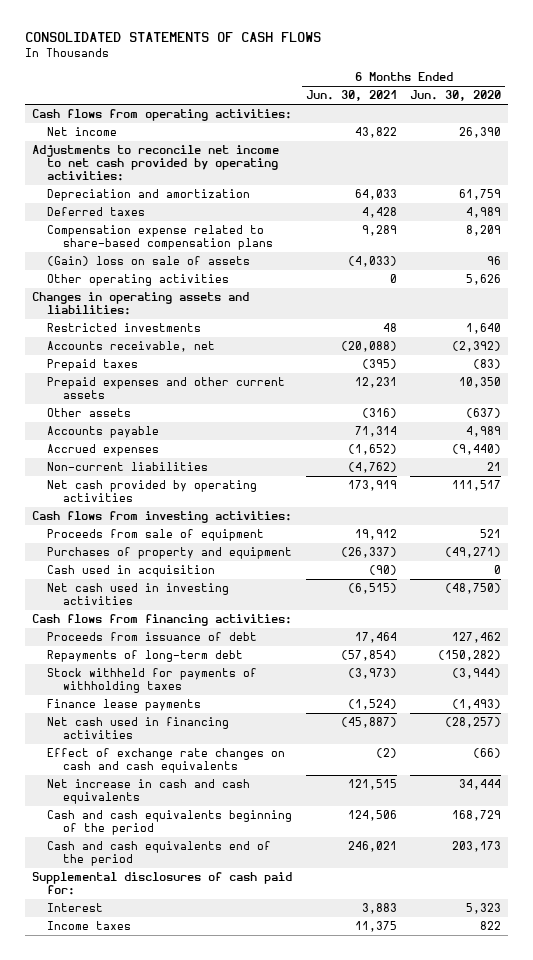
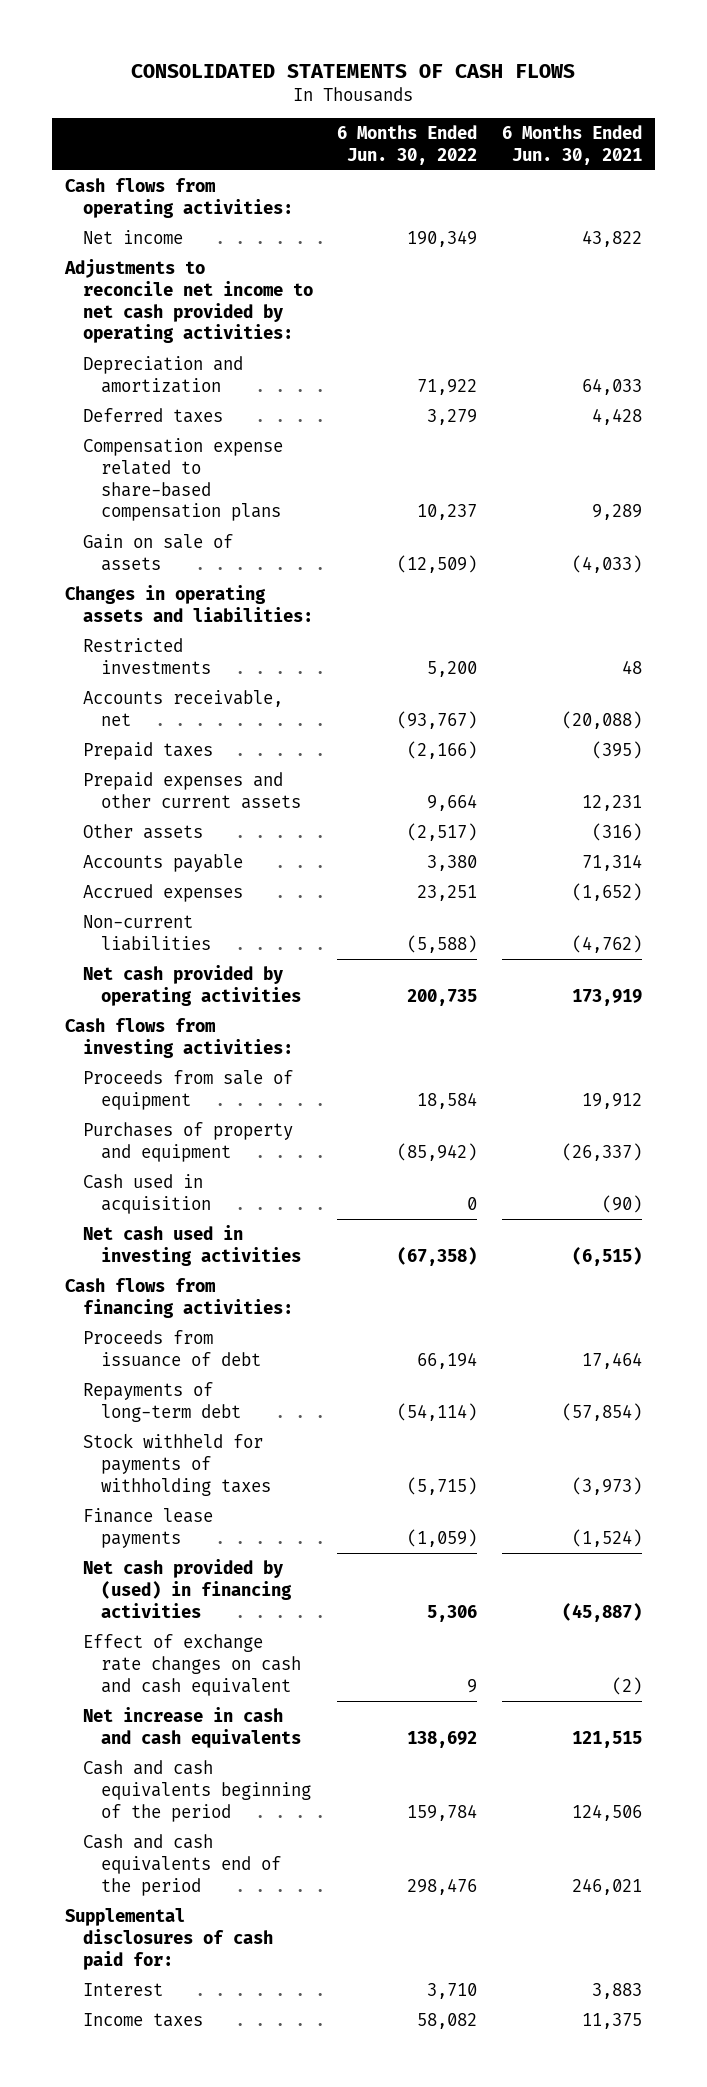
- | 6 Months Ended Jun. 30, 2021 | 6 Months Ended Jun. 30, 2020
+ | 6 Months Ended Jun. 30, 2022 | 6 Months Ended Jun. 30, 2021
- (Gain) loss on sale of assets | (4,033) | 96
- Other operating activities | 0 | 5,626
+ Gain on sale of assets | (12,509) | (4,033)
- Net cash used in financing activities | (45,887) | (28,257)
- Effect of exchange rate changes on cash and cash equivalents | (2) | (66)
+ Net cash provided by (used) in financing activities | 5,306 | (45,887)
+ Effect of exchange rate changes on cash and cash equivalent | 9 | (2)

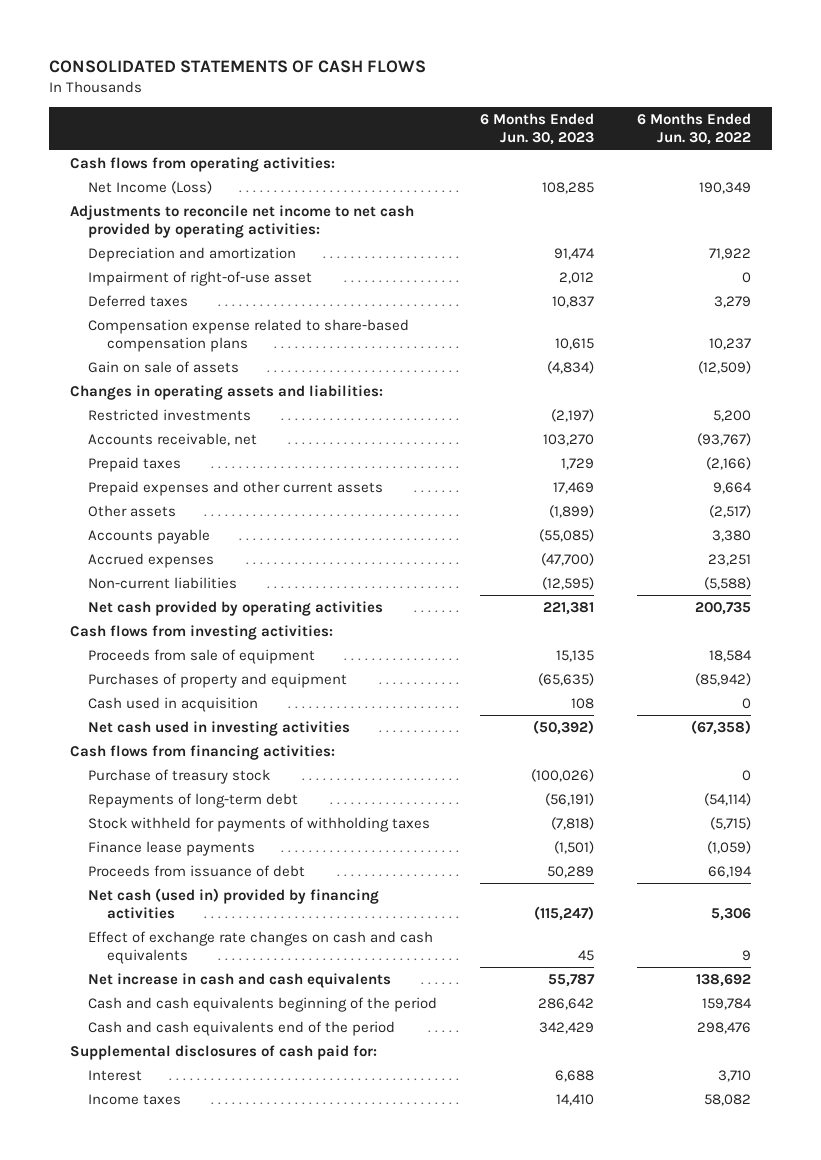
- | 6 Months Ended Jun. 30, 2022 | 6 Months Ended Jun. 30, 2021
+ | 6 Months Ended Jun. 30, 2023 | 6 Months Ended Jun. 30, 2022
- Net income | 190,349 | 43,822
+ Net Income (Loss) | 108,285 | 190,349
+ Impairment of right-of-use asset | 2,012 | 0
+ Purchase of treasury stock | (100,026) | 0
- Net cash provided by (used) in financing activities | 5,306 | (45,887)
- Effect of exchange rate changes on cash and cash equivalent | 9 | (2)
moved down: Proceeds from issuance of debt | 50,289 | 66,194
+ Net cash (used in) provided by financing activities | (115,247) | 5,306
+ Effect of exchange rate changes on cash and cash equivalents | 45 | 9

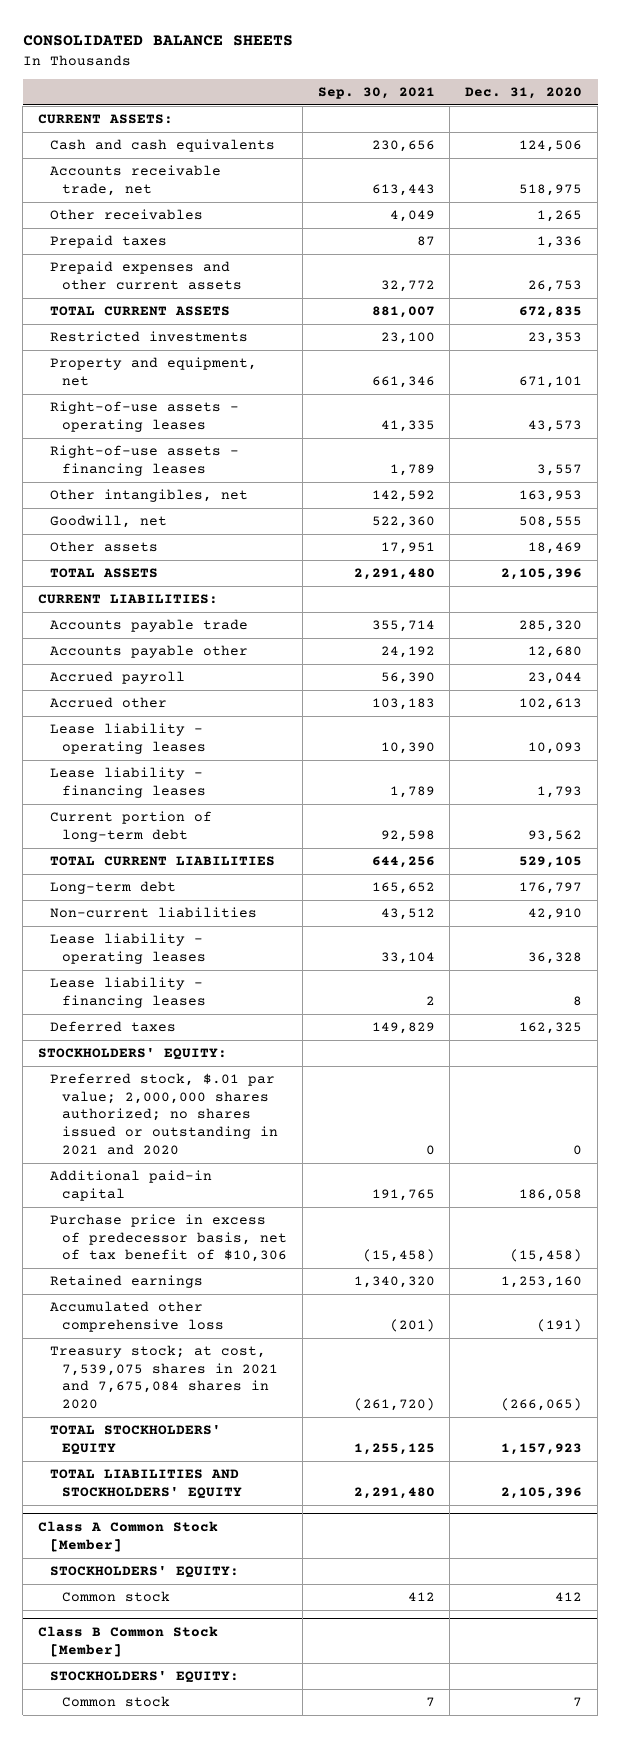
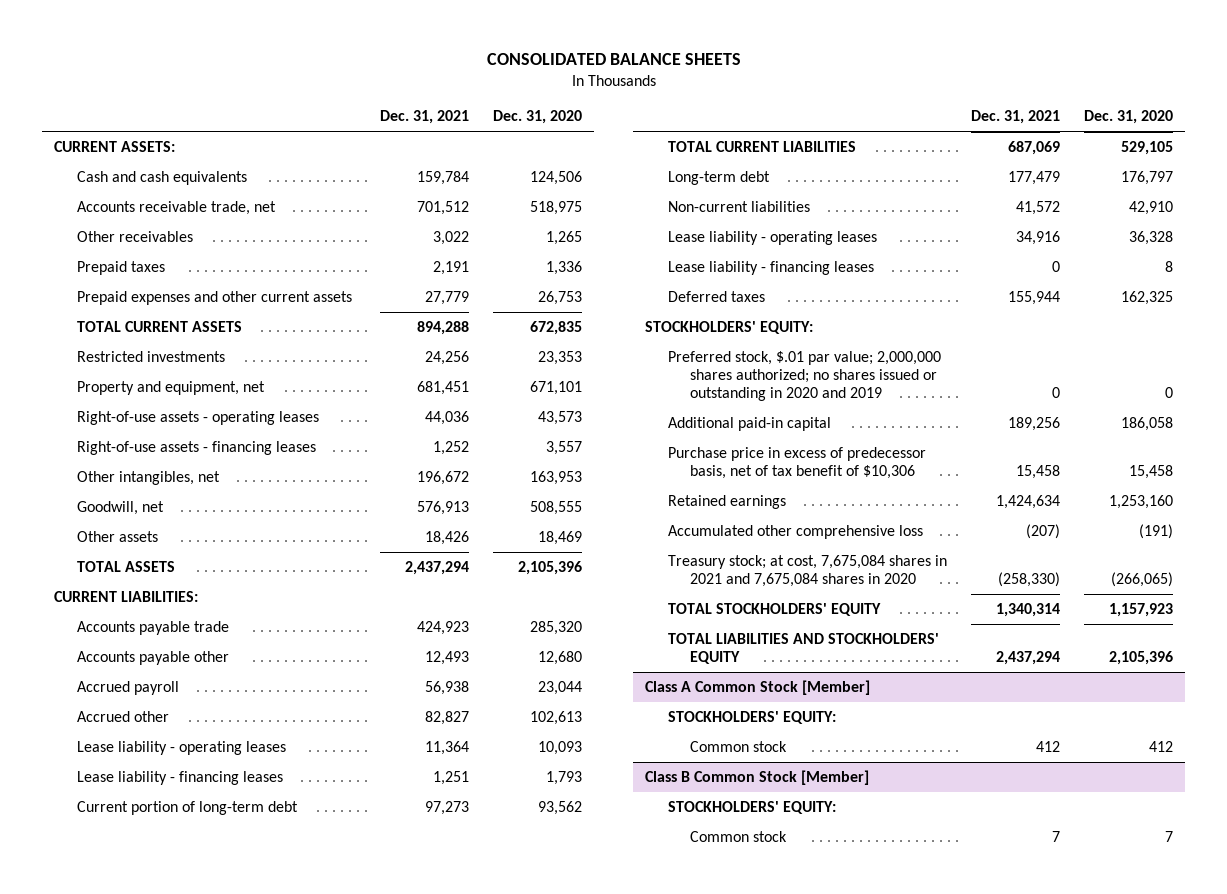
- | Sep. 30, 2021 | Dec. 31, 2020
+ | Dec. 31, 2021 | Dec. 31, 2020
- Preferred stock, $.01 par value; 2,000,000 shares authorized; no shares issued or outstanding in 2021 and 2020 | 0 | 0
+ Preferred stock, $.01 par value; 2,000,000 shares authorized; no shares issued or outstanding in 2020 and 2019 | 0 | 0
- Purchase price in excess of predecessor basis, net of tax benefit of $10,306 | (15,458) | (15,458)
+ Purchase price in excess of predecessor basis, net of tax benefit of $10,306 | 15,458 | 15,458
- Treasury stock; at cost, 7,539,075 shares in 2021 and 7,675,084 shares in 2020 | (261,720) | (266,065)
+ Treasury stock; at cost, 7,675,084 shares in 2021 and 7,675,084 shares in 2020 | (258,330) | (266,065)

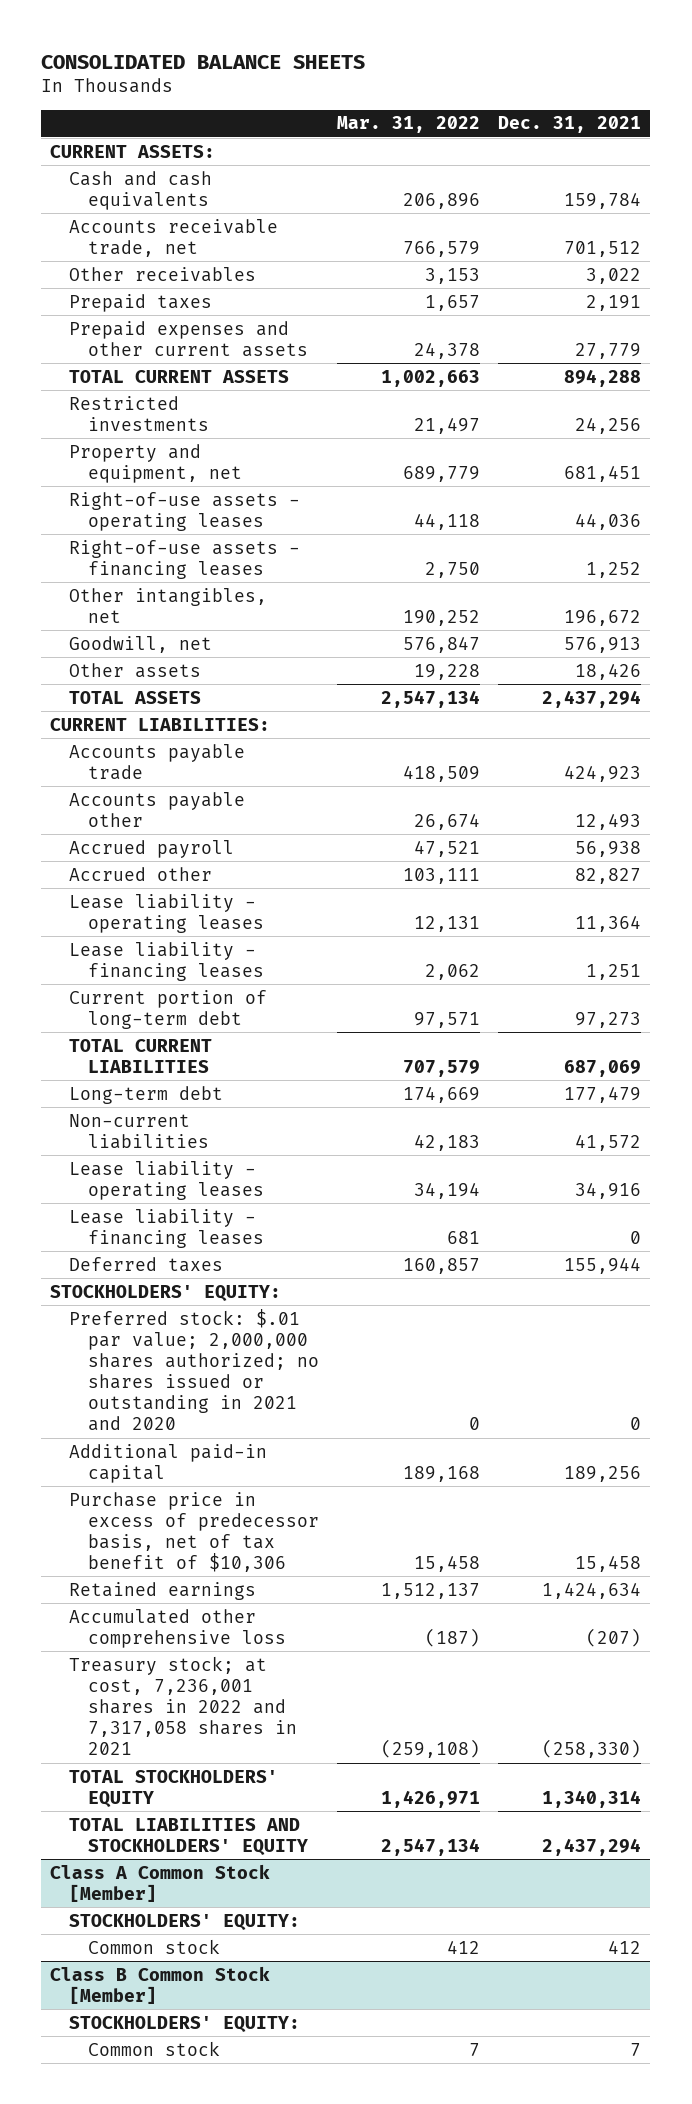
- | Dec. 31, 2021 | Dec. 31, 2020
+ | Mar. 31, 2022 | Dec. 31, 2021
- Preferred stock, $.01 par value; 2,000,000 shares authorized; no shares issued or outstanding in 2020 and 2019 | 0 | 0
+ Preferred stock: $.01 par value; 2,000,000 shares authorized; no shares issued or outstanding in 2021 and 2020 | 0 | 0
- Treasury stock; at cost, 7,675,084 shares in 2021 and 7,675,084 shares in 2020 | (258,330) | (266,065)
+ Treasury stock; at cost, 7,236,001 shares in 2022 and 7,317,058 shares in 2021 | (259,108) | (258,330)

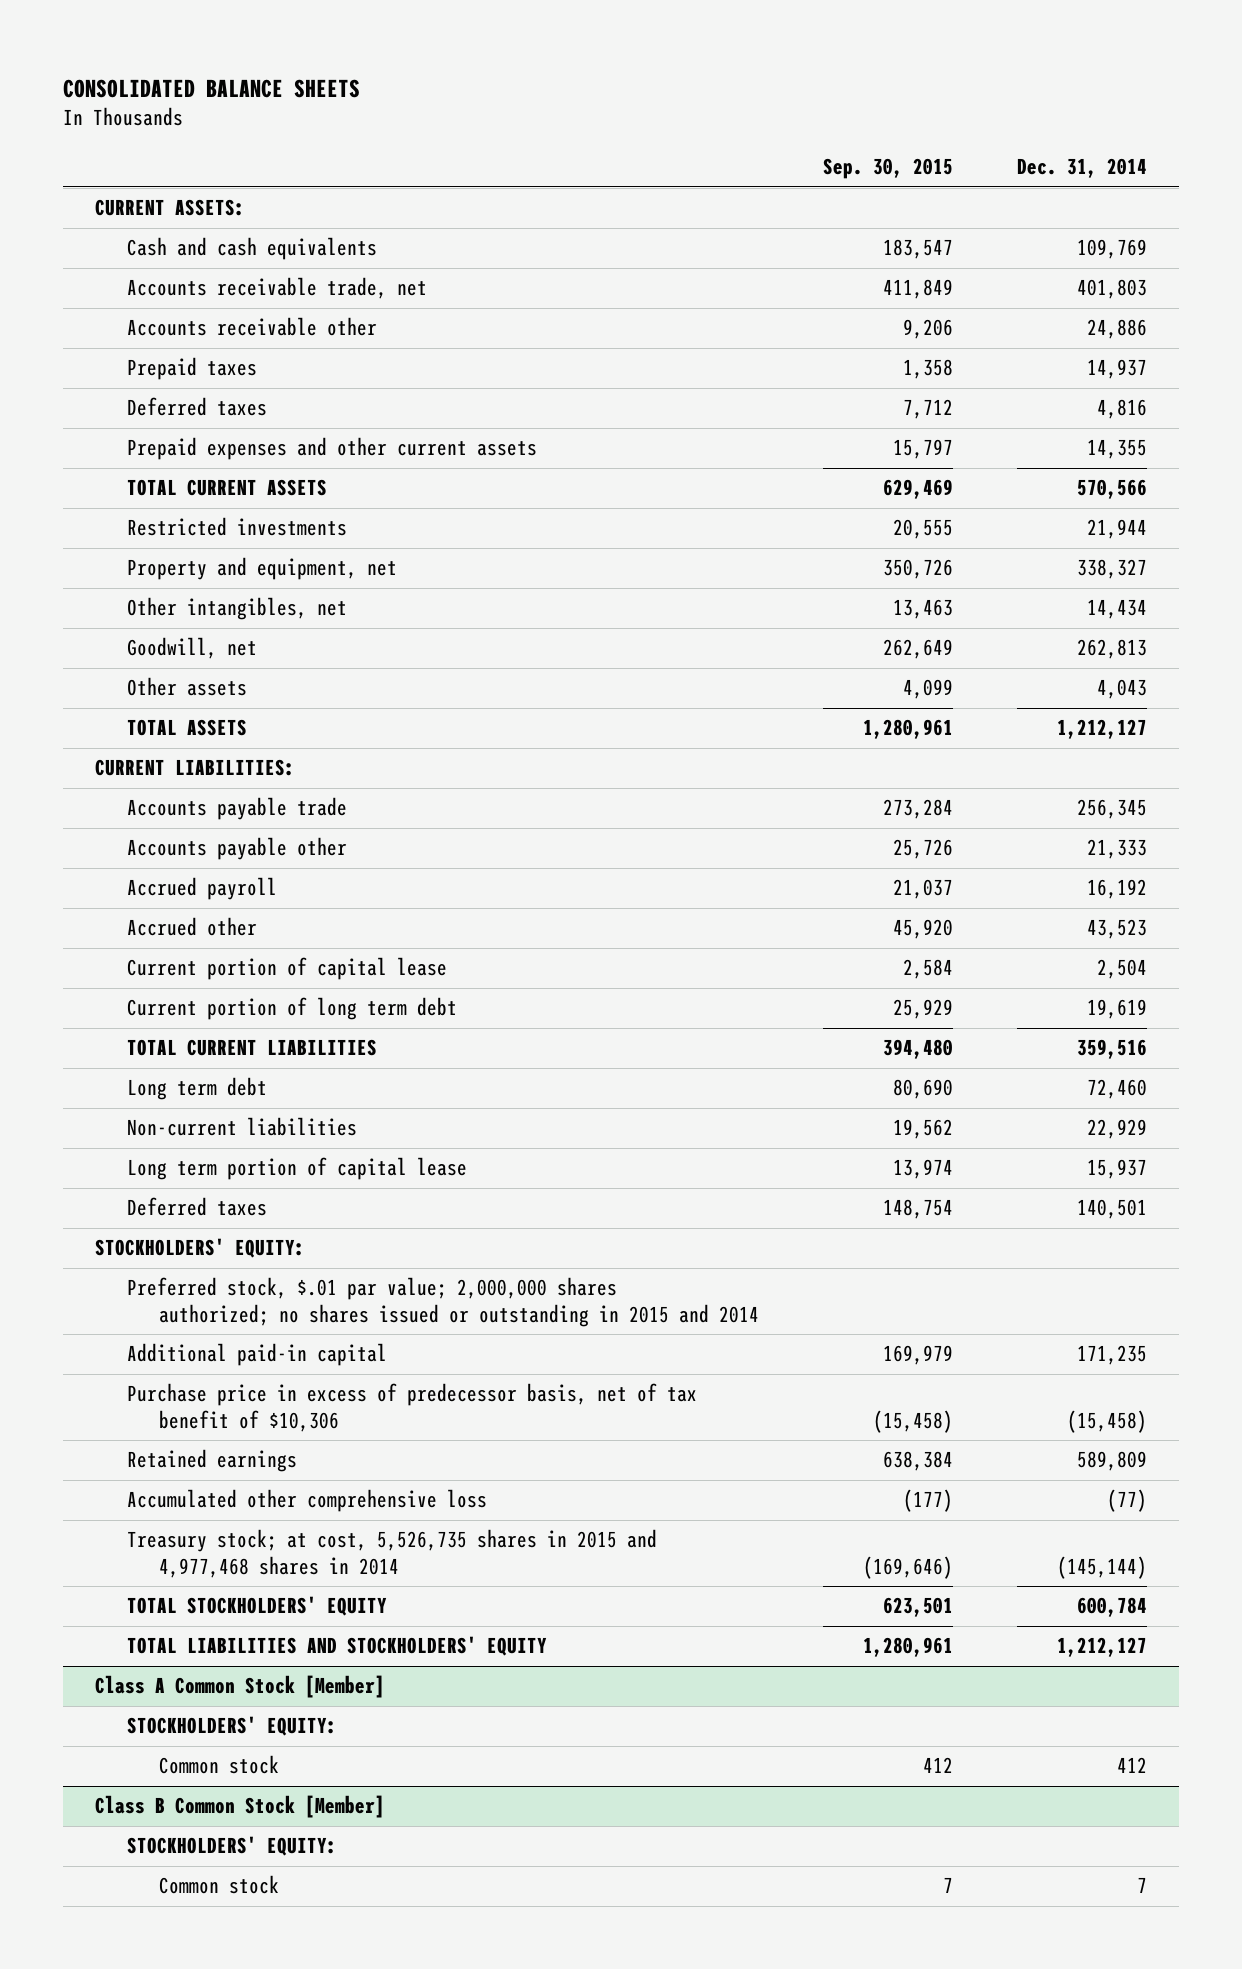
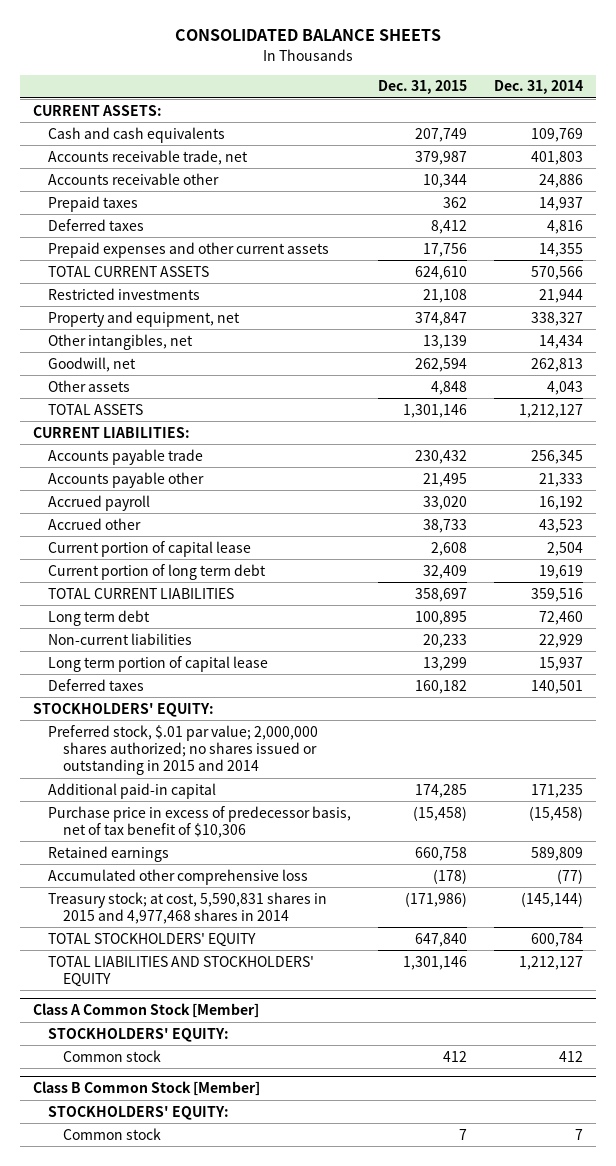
- | Sep. 30, 2015 | Dec. 31, 2014
+ | Dec. 31, 2015 | Dec. 31, 2014
- Treasury stock; at cost, 5,526,735 shares in 2015 and 4,977,468 shares in 2014 | (169,646) | (145,144)
+ Treasury stock; at cost, 5,590,831 shares in 2015 and 4,977,468 shares in 2014 | (171,986) | (145,144)

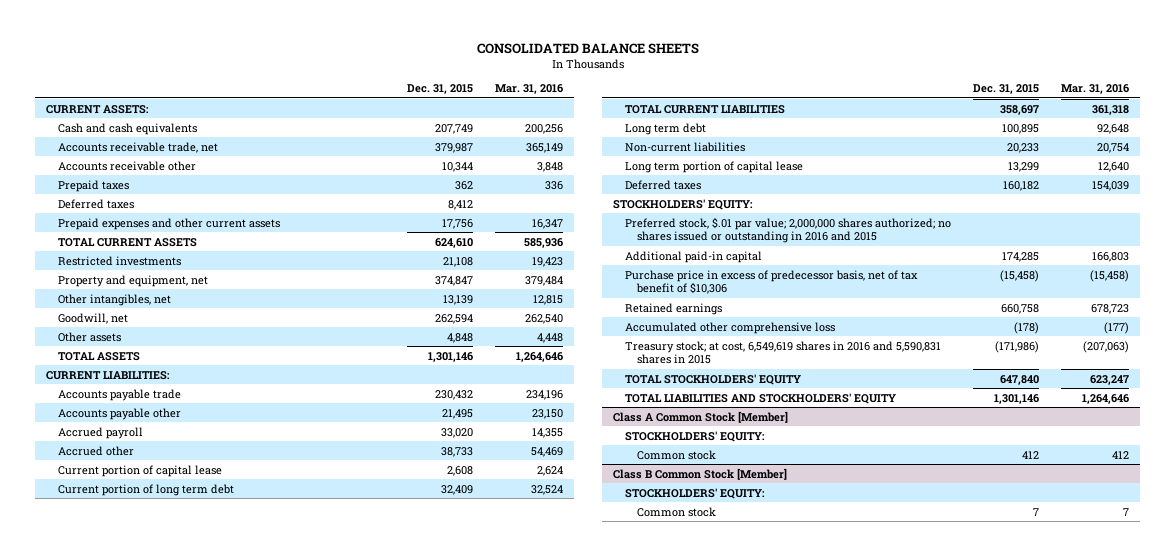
- | Dec. 31, 2015 | Dec. 31, 2014
+ | Dec. 31, 2015 | Mar. 31, 2016
- Preferred stock, $.01 par value; 2,000,000 shares authorized; no shares issued or outstanding in 2015 and 2014
+ Preferred stock, $.01 par value; 2,000,000 shares authorized; no shares issued or outstanding in 2016 and 2015
- Treasury stock; at cost, 5,590,831 shares in 2015 and 4,977,468 shares in 2014 | (171,986) | (145,144)
+ Treasury stock; at cost, 6,549,619 shares in 2016 and 5,590,831 shares in 2015 | (171,986) | (207,063)

